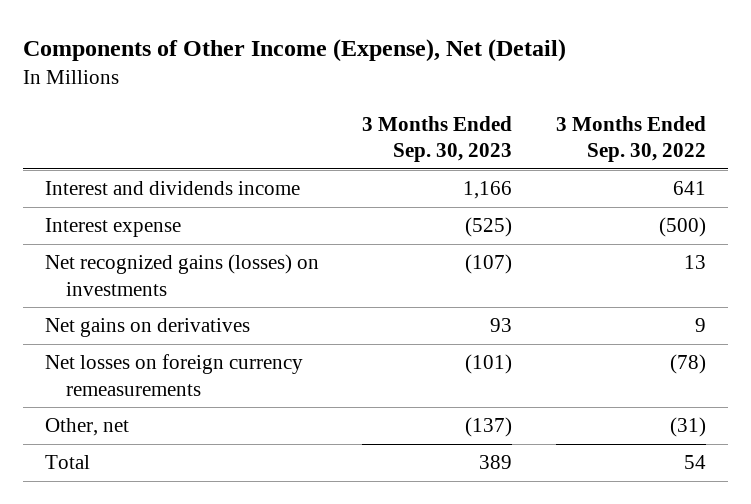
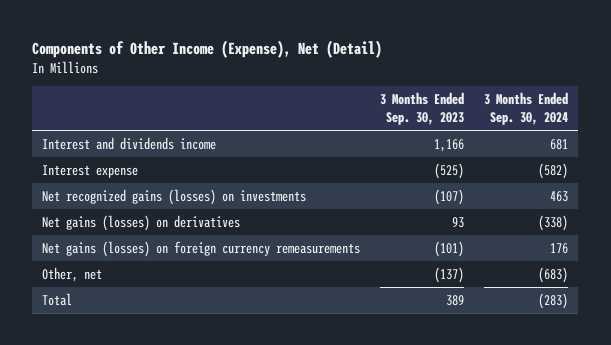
- | 3 Months Ended Sep. 30, 2023 | 3 Months Ended Sep. 30, 2022
+ | 3 Months Ended Sep. 30, 2023 | 3 Months Ended Sep. 30, 2024
- Net gains on derivatives | 93 | 9
- Net losses on foreign currency remeasurements | (101) | (78)
+ Net gains (losses) on derivatives | 93 | (338)
+ Net gains (losses) on foreign currency remeasurements | (101) | 176

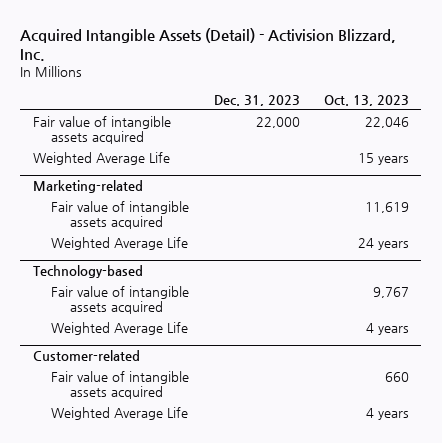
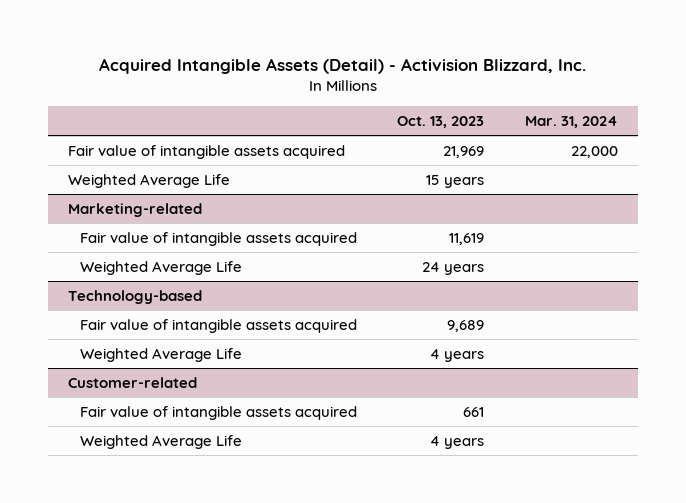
- | Dec. 31, 2023 | Oct. 13, 2023
+ | Oct. 13, 2023 | Mar. 31, 2024
- Fair value of intangible assets acquired | 22,000 | 22,046
+ Fair value of intangible assets acquired | 21,969 | 22,000
@ Technology-based
- Fair value of intangible assets acquired | | 9,767
+ Fair value of intangible assets acquired | 9,689 |
@ Customer-related
- Fair value of intangible assets acquired | | 660
+ Fair value of intangible assets acquired | 661 |

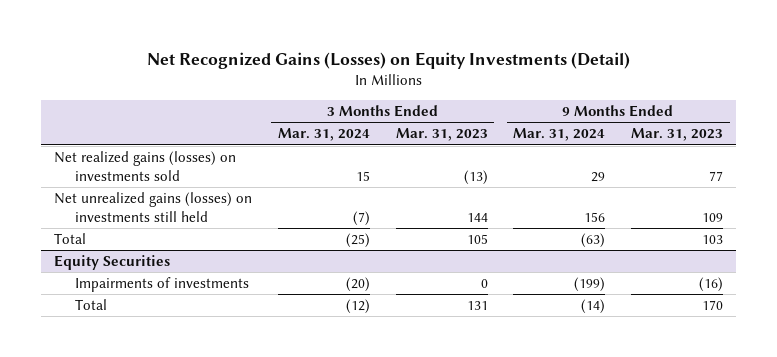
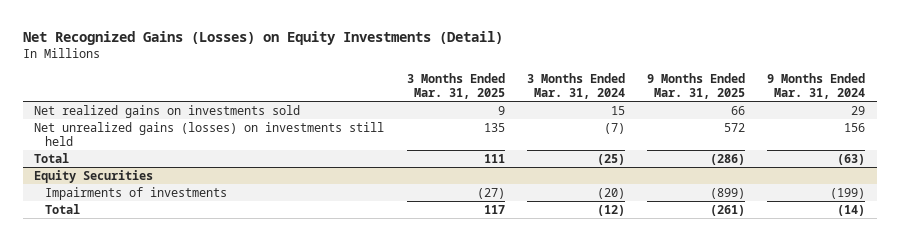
- | 3 Months Ended Mar. 31, 2024 | 3 Months Ended Mar. 31, 2023 | 9 Months Ended Mar. 31, 2024 | 9 Months Ended Mar. 31, 2023
+ | 3 Months Ended Mar. 31, 2025 | 3 Months Ended Mar. 31, 2024 | 9 Months Ended Mar. 31, 2025 | 9 Months Ended Mar. 31, 2024
- Net realized gains (losses) on investments sold | 15 | (13) | 29 | 77
+ Net realized gains on investments sold | 9 | 15 | 66 | 29

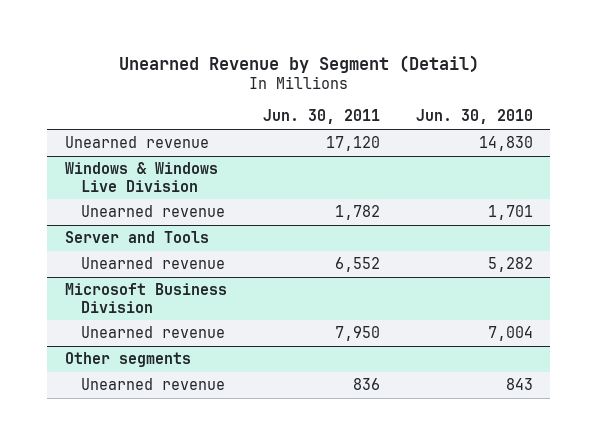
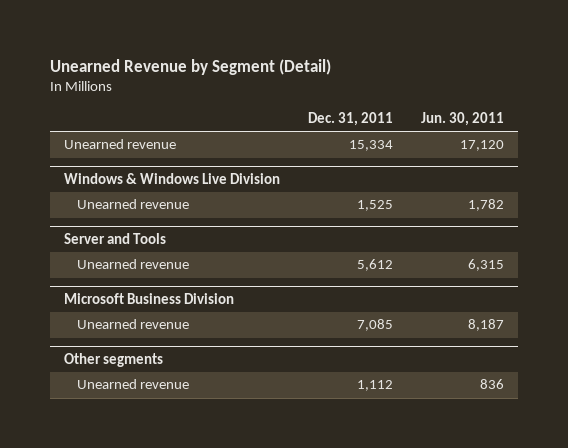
- | Jun. 30, 2011 | Jun. 30, 2010
+ | Dec. 31, 2011 | Jun. 30, 2011
@ Server and Tools
- Unearned revenue | 6,552 | 5,282
+ Unearned revenue | 5,612 | 6,315
@ Microsoft Business Division
- Unearned revenue | 7,950 | 7,004
+ Unearned revenue | 7,085 | 8,187

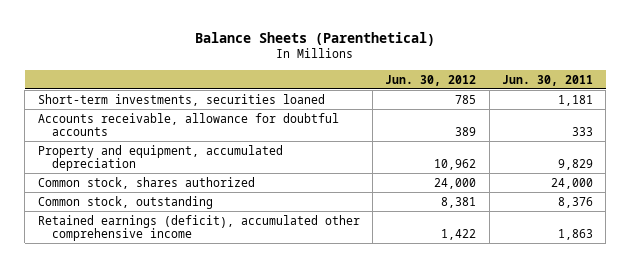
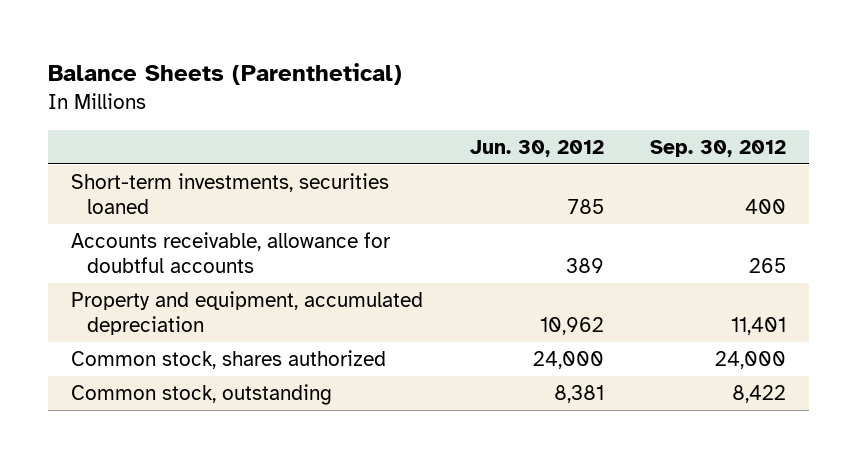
- | Jun. 30, 2012 | Jun. 30, 2011
+ | Jun. 30, 2012 | Sep. 30, 2012
- Retained earnings (deficit), accumulated other comprehensive income | 1,422 | 1,863

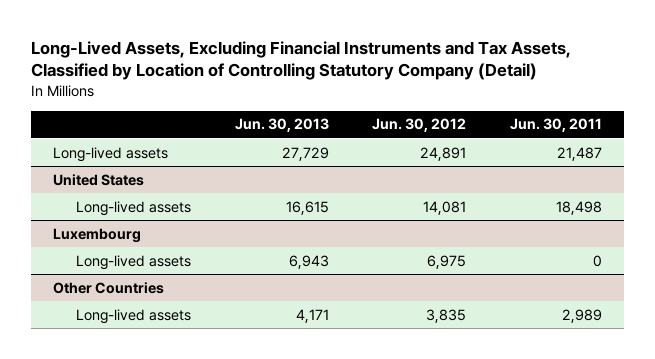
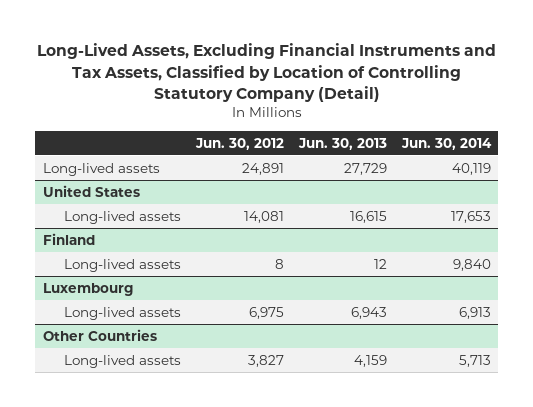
- | Jun. 30, 2013 | Jun. 30, 2012 | Jun. 30, 2011
+ | Jun. 30, 2012 | Jun. 30, 2013 | Jun. 30, 2014
+ Finland
+ Long-lived assets | 8 | 12 | 9,840
@ Other Countries
- Long-lived assets | 4,171 | 3,835 | 2,989
+ Long-lived assets | 3,827 | 4,159 | 5,713

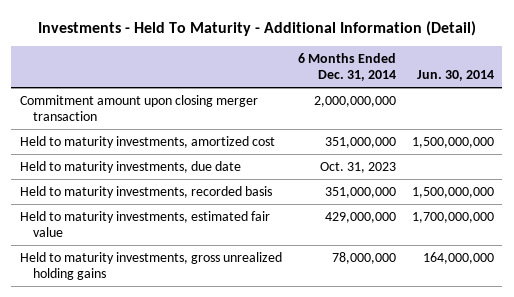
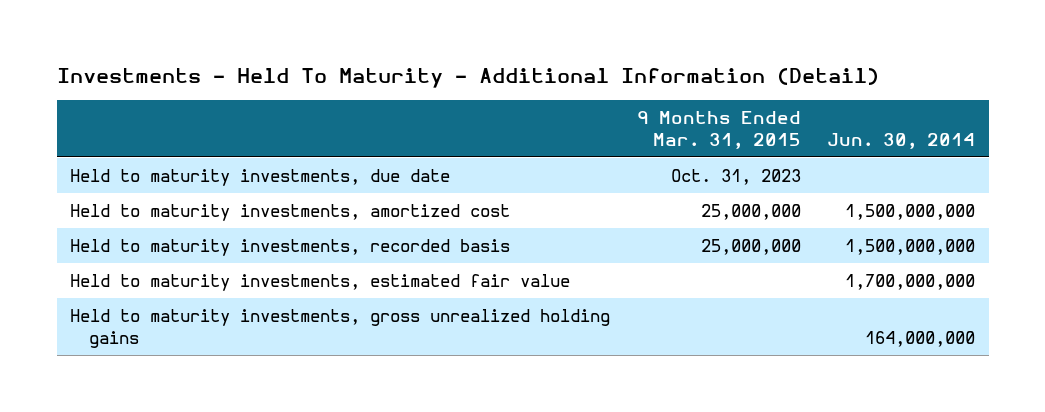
- | 6 Months Ended Dec. 31, 2014 | Jun. 30, 2014
+ | 9 Months Ended Mar. 31, 2015 | Jun. 30, 2014
- Commitment amount upon closing merger transaction | 2,000,000,000 |
moved down: Held to maturity investments, amortized cost | 25,000,000 | 1,500,000,000

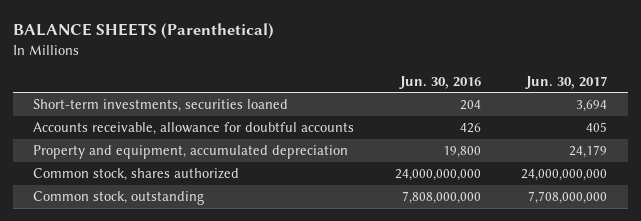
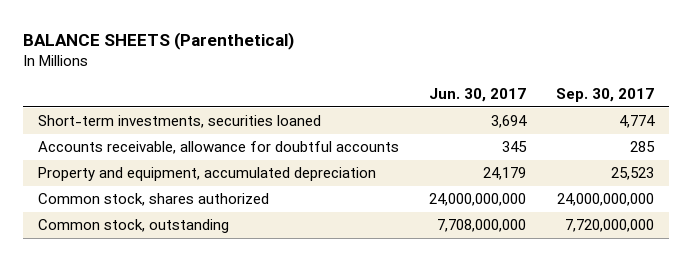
- | Jun. 30, 2016 | Jun. 30, 2017
+ | Jun. 30, 2017 | Sep. 30, 2017
- Accounts receivable, allowance for doubtful accounts | 426 | 405
+ Accounts receivable, allowance for doubtful accounts | 345 | 285

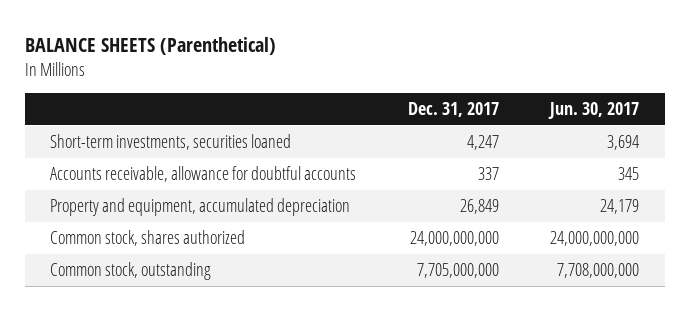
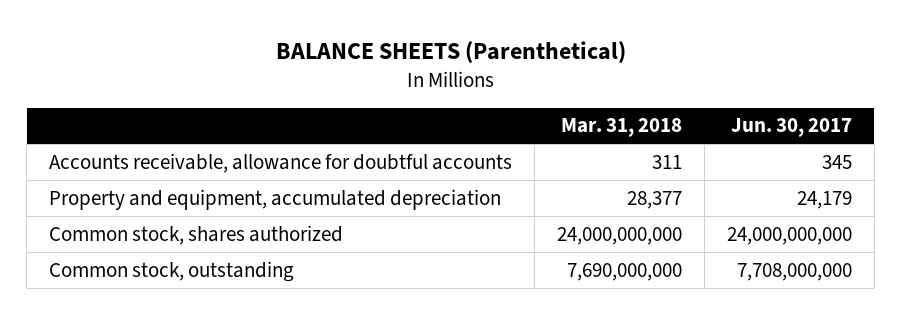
- | Dec. 31, 2017 | Jun. 30, 2017
+ | Mar. 31, 2018 | Jun. 30, 2017
- Short-term investments, securities loaned | 4,247 | 3,694

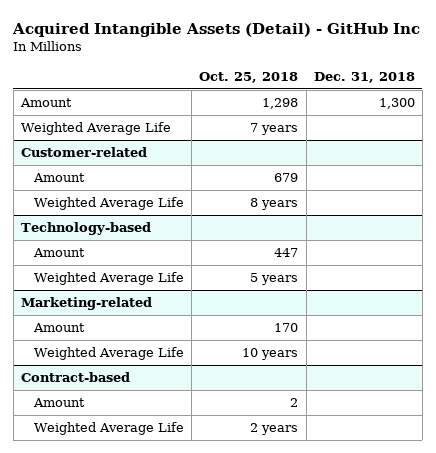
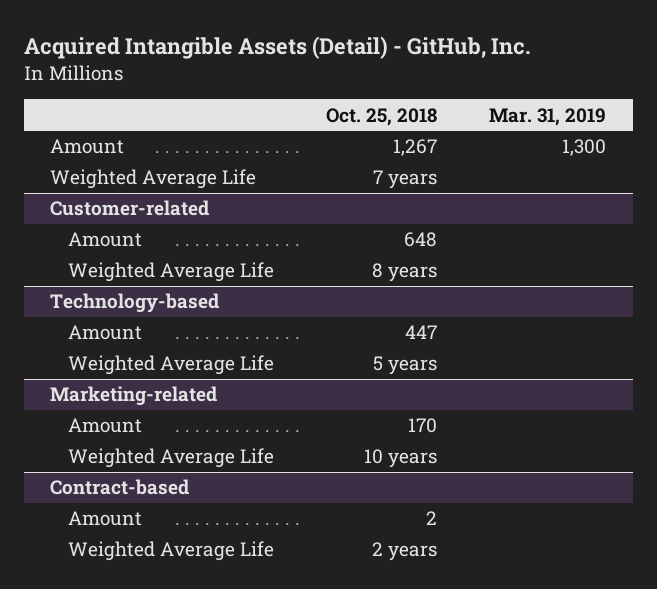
- Acquired Intangible Assets (Detail) - GitHub Inc
+ Acquired Intangible Assets (Detail) - GitHub, Inc.
- | Oct. 25, 2018 | Dec. 31, 2018
+ | Oct. 25, 2018 | Mar. 31, 2019
- Amount | 1,298 | 1,300
+ Amount | 1,267 | 1,300
@ Customer-related
- Amount | 679 |
+ Amount | 648 |

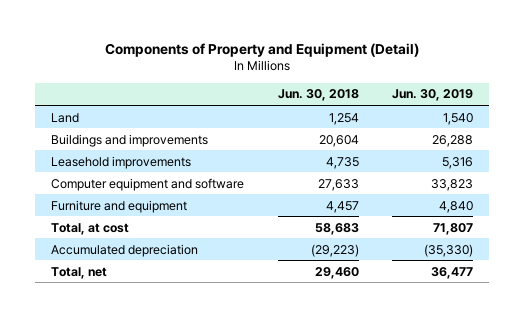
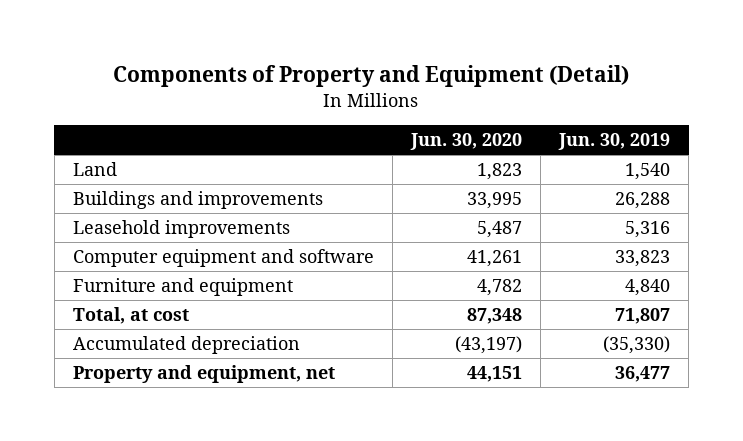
- | Jun. 30, 2018 | Jun. 30, 2019
+ | Jun. 30, 2020 | Jun. 30, 2019
- Total, net | 29,460 | 36,477
+ Property and equipment, net | 44,151 | 36,477

